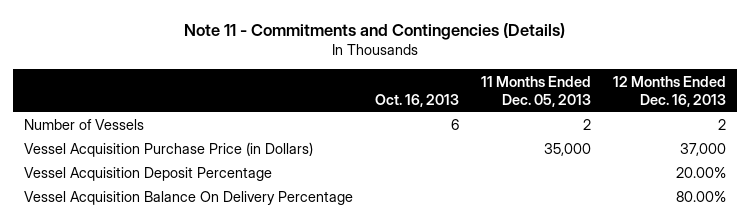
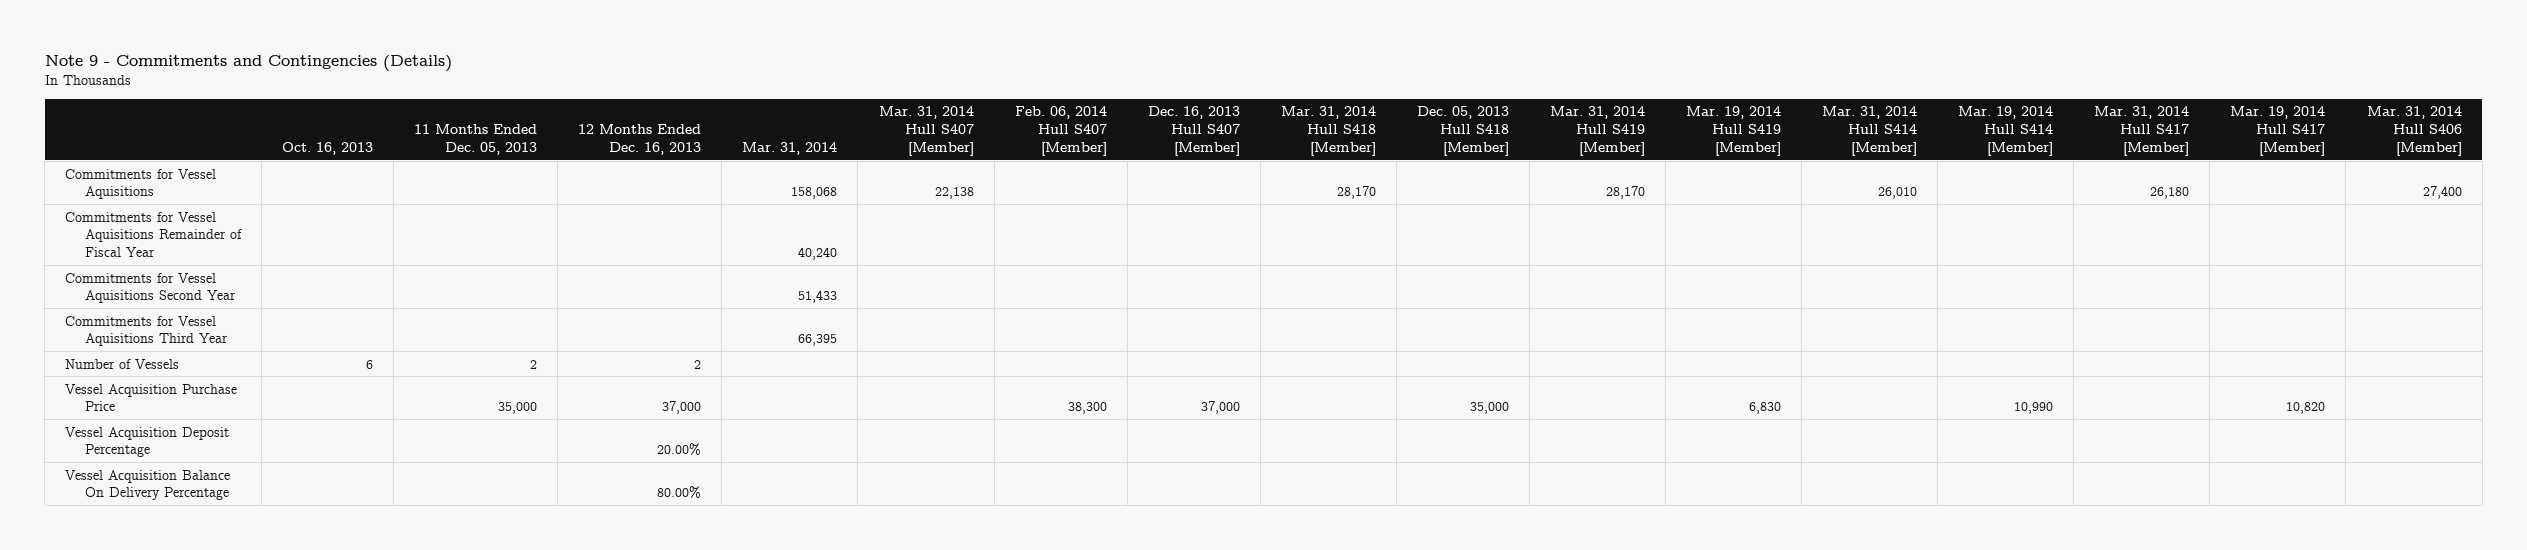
- Note 11 - Commitments and Contingencies (Details)
+ Note 9 - Commitments and Contingencies (Details)
- | Oct. 16, 2013 | 11 Months Ended Dec. 05, 2013 | 12 Months Ended Dec. 16, 2013
+ | Oct. 16, 2013 | 11 Months Ended Dec. 05, 2013 | 12 Months Ended Dec. 16, 2013 | Mar. 31, 2014 | Mar. 31, 2014 Hull S407 [Member] | Feb. 06, 2014 Hull S407 [Member] | Dec. 16, 2013 Hull S407 [Member] | Mar. 31, 2014 Hull S418 [Member] | Dec. 05, 2013 Hull S418 [Member] | Mar. 31, 2014 Hull S419 [Member] | Mar. 19, 2014 Hull S419 [Member] | Mar. 31, 2014 Hull S414 [Member] | Mar. 19, 2014 Hull S414 [Member] | Mar. 31, 2014 Hull S417 [Member] | Mar. 19, 2014 Hull S417 [Member] | Mar. 31, 2014 Hull S406 [Member]
+ Commitments for Vessel Aquisitions | | | | 158,068 | 22,138 | | | 28,170 | | 28,170 | | 26,010 | | 26,180 | | 27,400
+ Commitments for Vessel Aquisitions Remainder of Fiscal Year | | | | 40,240 | | | | | | | | | | | |
+ Commitments for Vessel Aquisitions Second Year | | | | 51,433 | | | | | | | | | | | |
+ Commitments for Vessel Aquisitions Third Year | | | | 66,395 | | | | | | | | | | | |
- Vessel Acquisition Purchase Price (in Dollars) | | 35,000 | 37,000
+ Vessel Acquisition Purchase Price | | 35,000 | 37,000 | | | 38,300 | 37,000 | | 35,000 | | 6,830 | | 10,990 | | 10,820 |

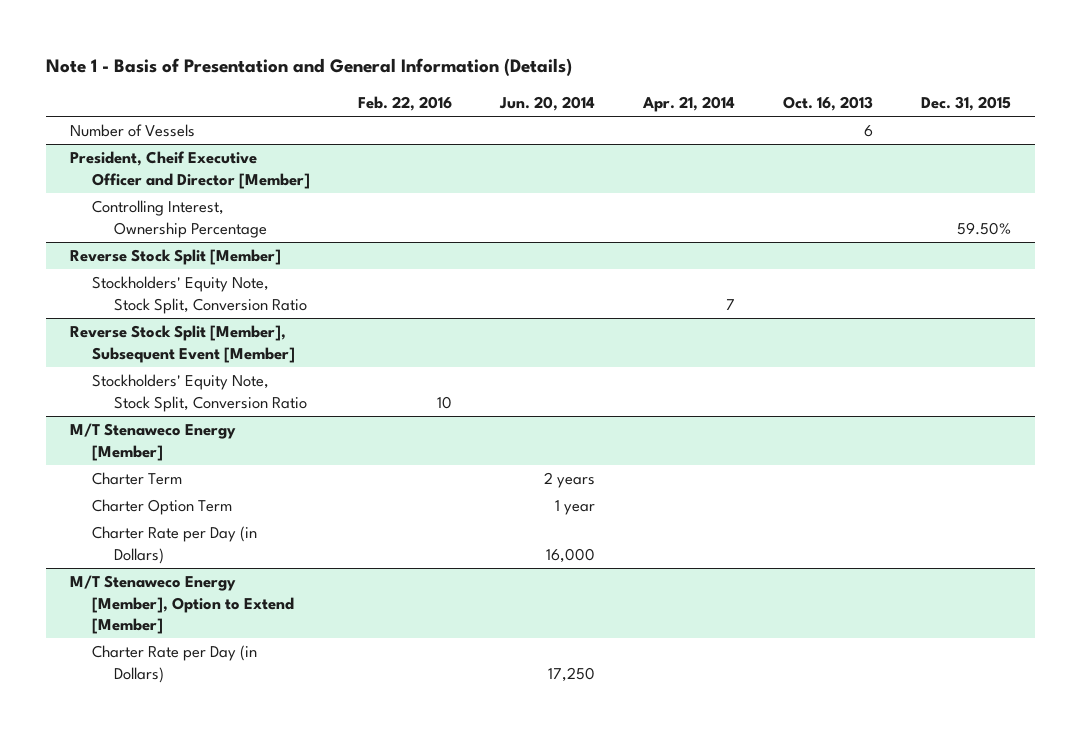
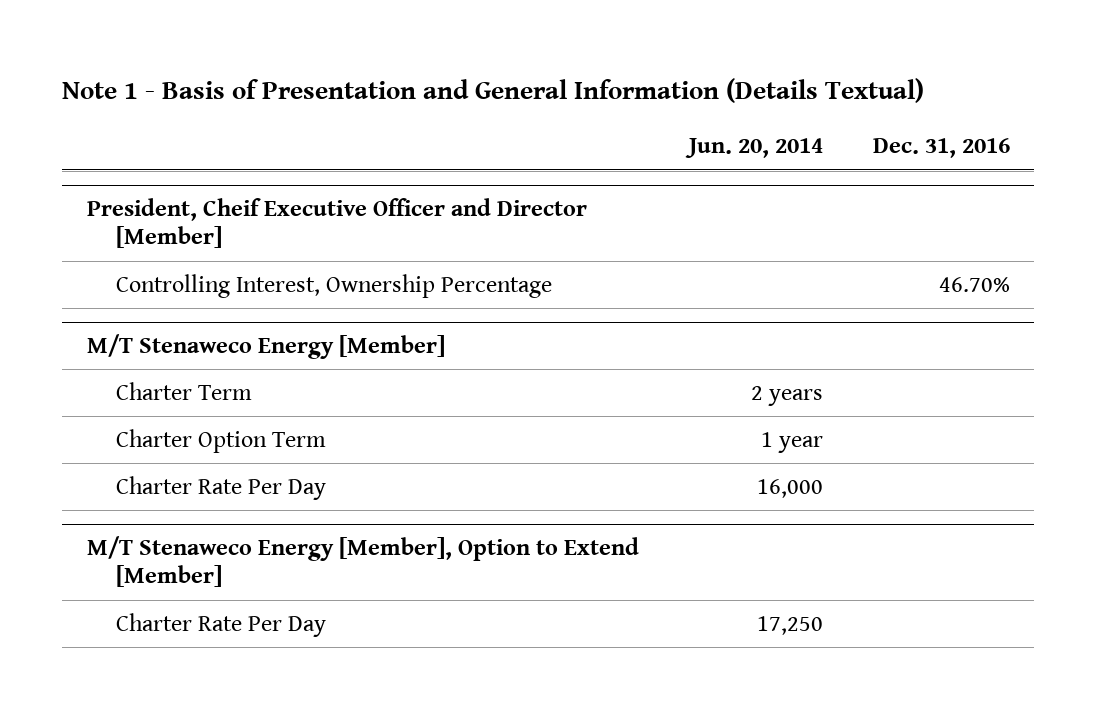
- Note 1 - Basis of Presentation and General Information (Details)
+ Note 1 - Basis of Presentation and General Information (Details Textual)
- | Feb. 22, 2016 | Jun. 20, 2014 | Apr. 21, 2014 | Oct. 16, 2013 | Dec. 31, 2015
+ | Jun. 20, 2014 | Dec. 31, 2016
- Number of Vessels | | | | 6 |
- Reverse Stock Split [Member]
- Stockholders' Equity Note, Stock Split, Conversion Ratio | | | 7 | |
- Reverse Stock Split [Member], Subsequent Event [Member]
- Stockholders' Equity Note, Stock Split, Conversion Ratio | 10 | | | |
@ M/T Stenaweco Energy [Member]
- Charter Rate per Day (in Dollars) | | 16,000 | | |
+ Charter Rate Per Day | 16,000 |
@ M/T Stenaweco Energy [Member], Option to Extend [Member]
- Charter Rate per Day (in Dollars) | | 17,250 | | |
+ Charter Rate Per Day | 17,250 |

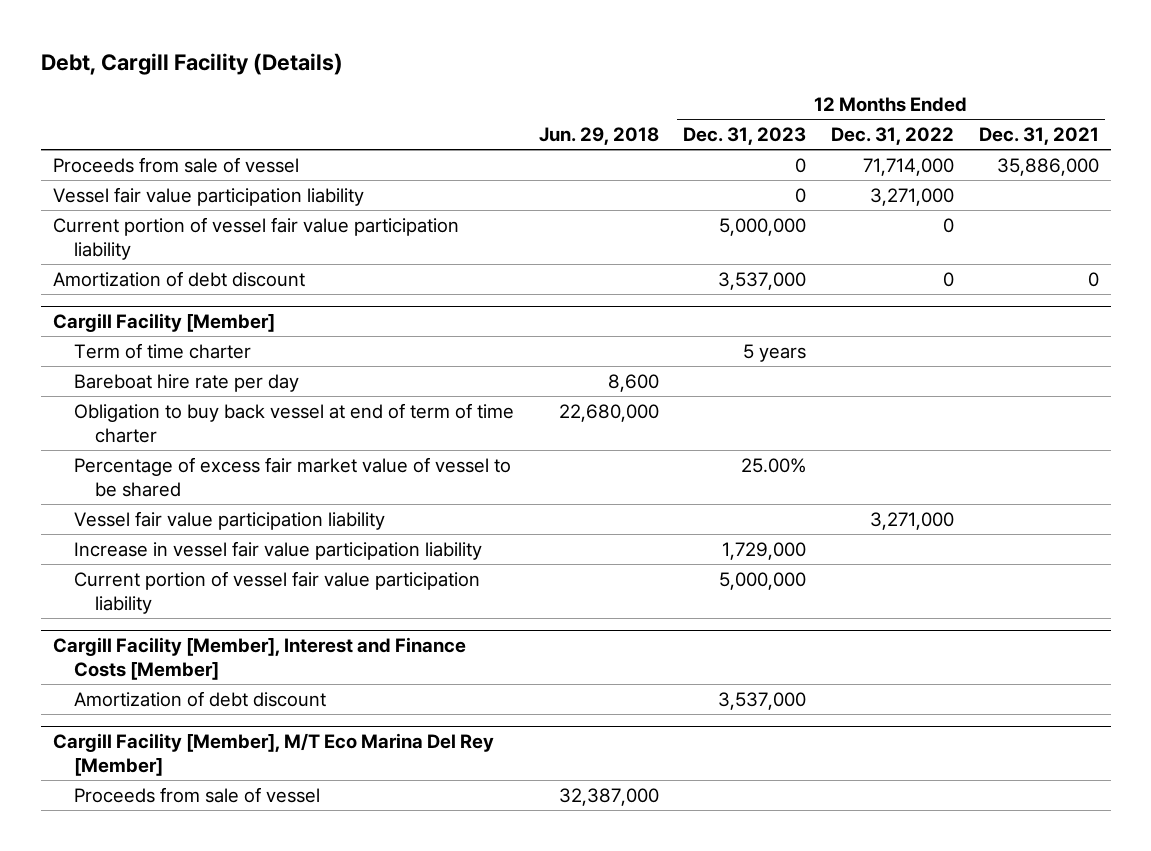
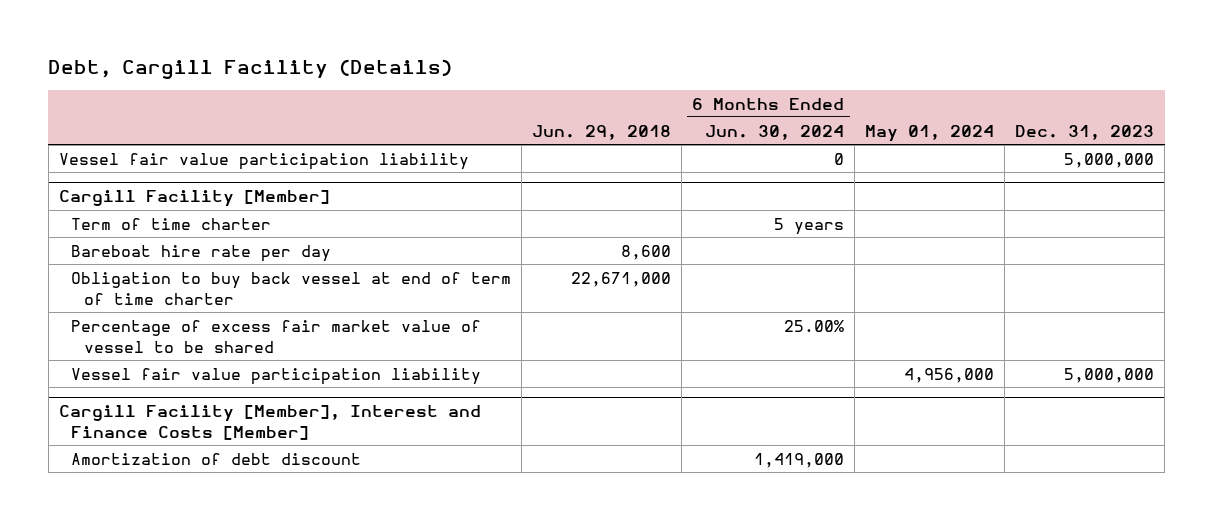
- | Jun. 29, 2018 | 12 Months Ended Dec. 31, 2023 | 12 Months Ended Dec. 31, 2022 | 12 Months Ended Dec. 31, 2021
+ | Jun. 29, 2018 | 6 Months Ended Jun. 30, 2024 | May 01, 2024 | Dec. 31, 2023
- Proceeds from sale of vessel | | 0 | 71,714,000 | 35,886,000
- Current portion of vessel fair value participation liability | | 5,000,000 | 0 |
- Amortization of debt discount | | 3,537,000 | 0 | 0
@ Cargill Facility [Member]
- Obligation to buy back vessel at end of term of time charter | 22,680,000 | | |
+ Obligation to buy back vessel at end of term of time charter | 22,671,000 | | |
- Increase in vessel fair value participation liability | | 1,729,000 | |
- Current portion of vessel fair value participation liability | | 5,000,000 | |
- Cargill Facility [Member], M/T Eco Marina Del Rey [Member]
- Proceeds from sale of vessel | 32,387,000 | | |

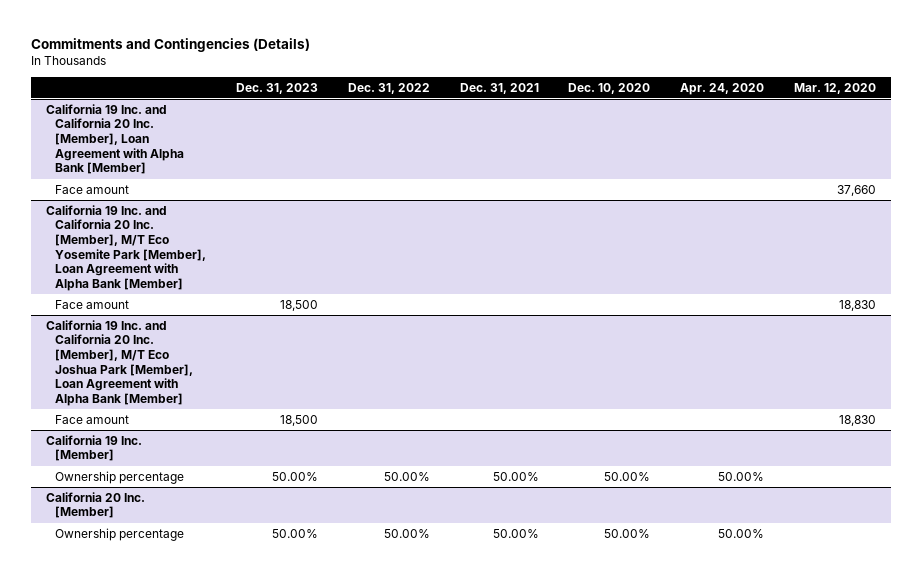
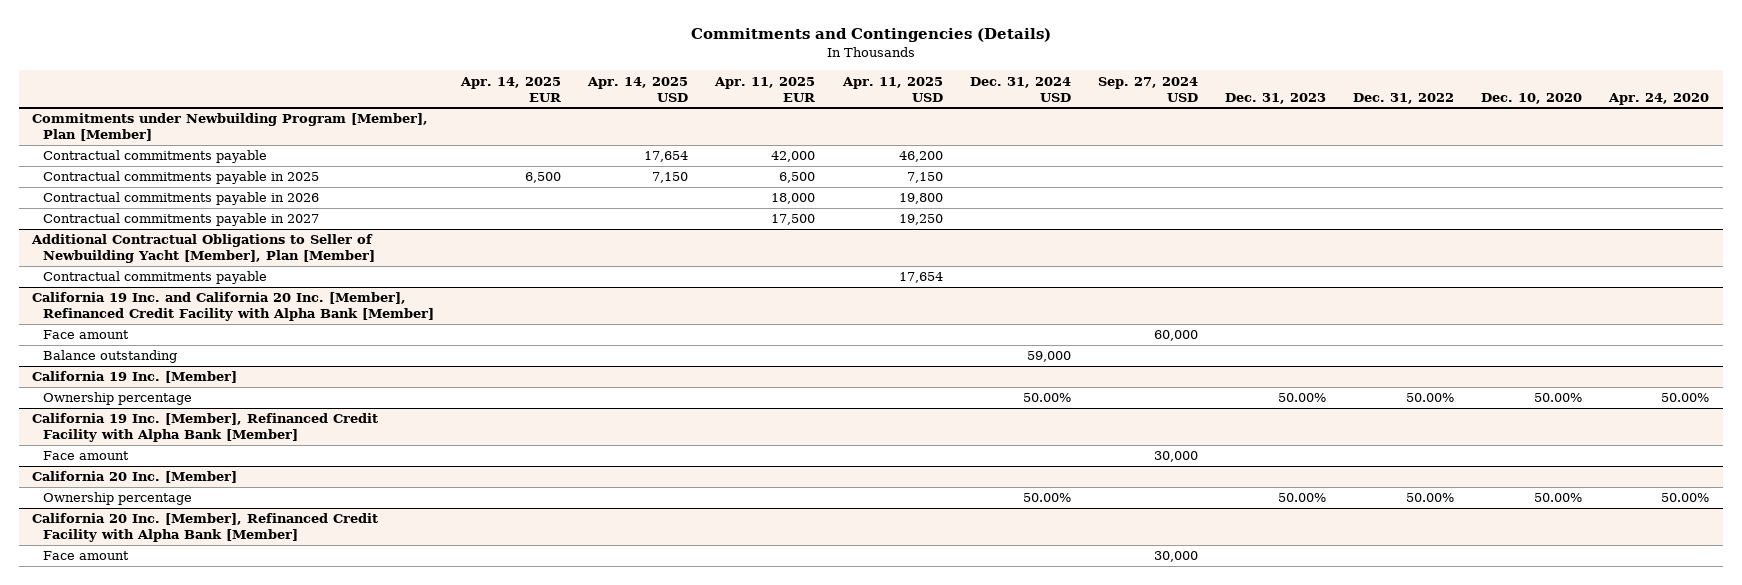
- | Dec. 31, 2023 | Dec. 31, 2022 | Dec. 31, 2021 | Dec. 10, 2020 | Apr. 24, 2020 | Mar. 12, 2020
+ | Apr. 14, 2025 EUR | Apr. 14, 2025 USD | Apr. 11, 2025 EUR | Apr. 11, 2025 USD | Dec. 31, 2024 USD | Sep. 27, 2024 USD | Dec. 31, 2023 | Dec. 31, 2022 | Dec. 10, 2020 | Apr. 24, 2020
- California 19 Inc. and California 20 Inc. [Member], Loan Agreement with Alpha Bank [Member]
+ Commitments under Newbuilding Program [Member], Plan [Member]
+ Contractual commitments payable | | 17,654 | 42,000 | 46,200 | | | | | |
+ Contractual commitments payable in 2025 | 6,500 | 7,150 | 6,500 | 7,150 | | | | | |
+ Contractual commitments payable in 2026 | | | 18,000 | 19,800 | | | | | |
+ Contractual commitments payable in 2027 | | | 17,500 | 19,250 | | | | | |
+ Additional Contractual Obligations to Seller of Newbuilding Yacht [Member], Plan [Member]
+ Contractual commitments payable | | | | 17,654 | | | | | |
+ California 19 Inc. and California 20 Inc. [Member], Refinanced Credit Facility with Alpha Bank [Member]
- California 19 Inc. and California 20 Inc. [Member], M/T Eco Yosemite Park [Member], Loan Agreement with Alpha Bank [Member]
- Face amount | 18,500 | | | | | 18,830
- California 19 Inc. and California 20 Inc. [Member], M/T Eco Joshua Park [Member], Loan Agreement with Alpha Bank [Member]
- Face amount | 18,500 | | | | | 18,830
+ Balance outstanding | | | | | 59,000 | | | | |
+ California 19 Inc. [Member], Refinanced Credit Facility with Alpha Bank [Member]
+ Face amount | | | | | | 30,000 | | | |
+ California 20 Inc. [Member], Refinanced Credit Facility with Alpha Bank [Member]
+ Face amount | | | | | | 30,000 | | | |

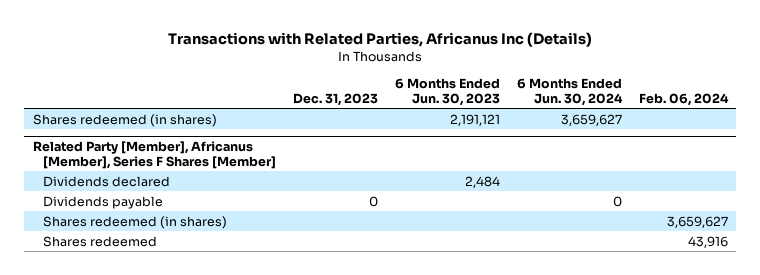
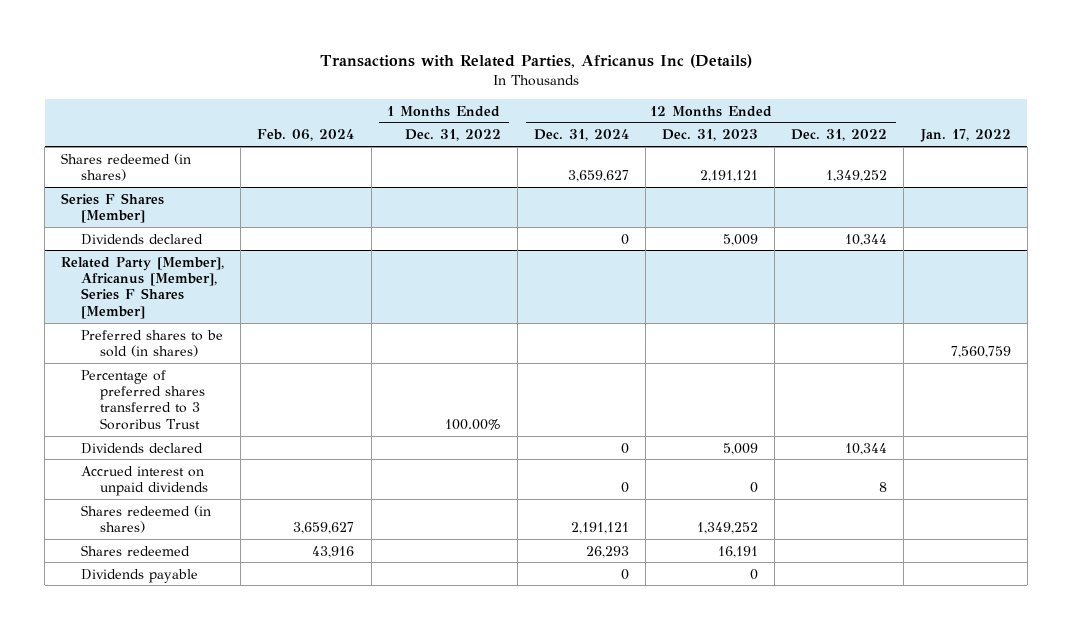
- | Dec. 31, 2023 | 6 Months Ended Jun. 30, 2023 | 6 Months Ended Jun. 30, 2024 | Feb. 06, 2024
+ | Feb. 06, 2024 | 1 Months Ended Dec. 31, 2022 | 12 Months Ended Dec. 31, 2024 | 12 Months Ended Dec. 31, 2023 | 12 Months Ended Dec. 31, 2022 | Jan. 17, 2022
+ Series F Shares [Member]
+ Dividends declared | | | 0 | 5,009 | 10,344 |
@ Related Party [Member], Africanus [Member], Series F Shares [Member]
+ Preferred shares to be sold (in shares) | | | | | | 7,560,759
+ Percentage of preferred shares transferred to 3 Sororibus Trust | | 100.00% | | | |
+ Accrued interest on unpaid dividends | | | 0 | 0 | 8 |
moved down: Dividends payable | | | 0 | 0 | |

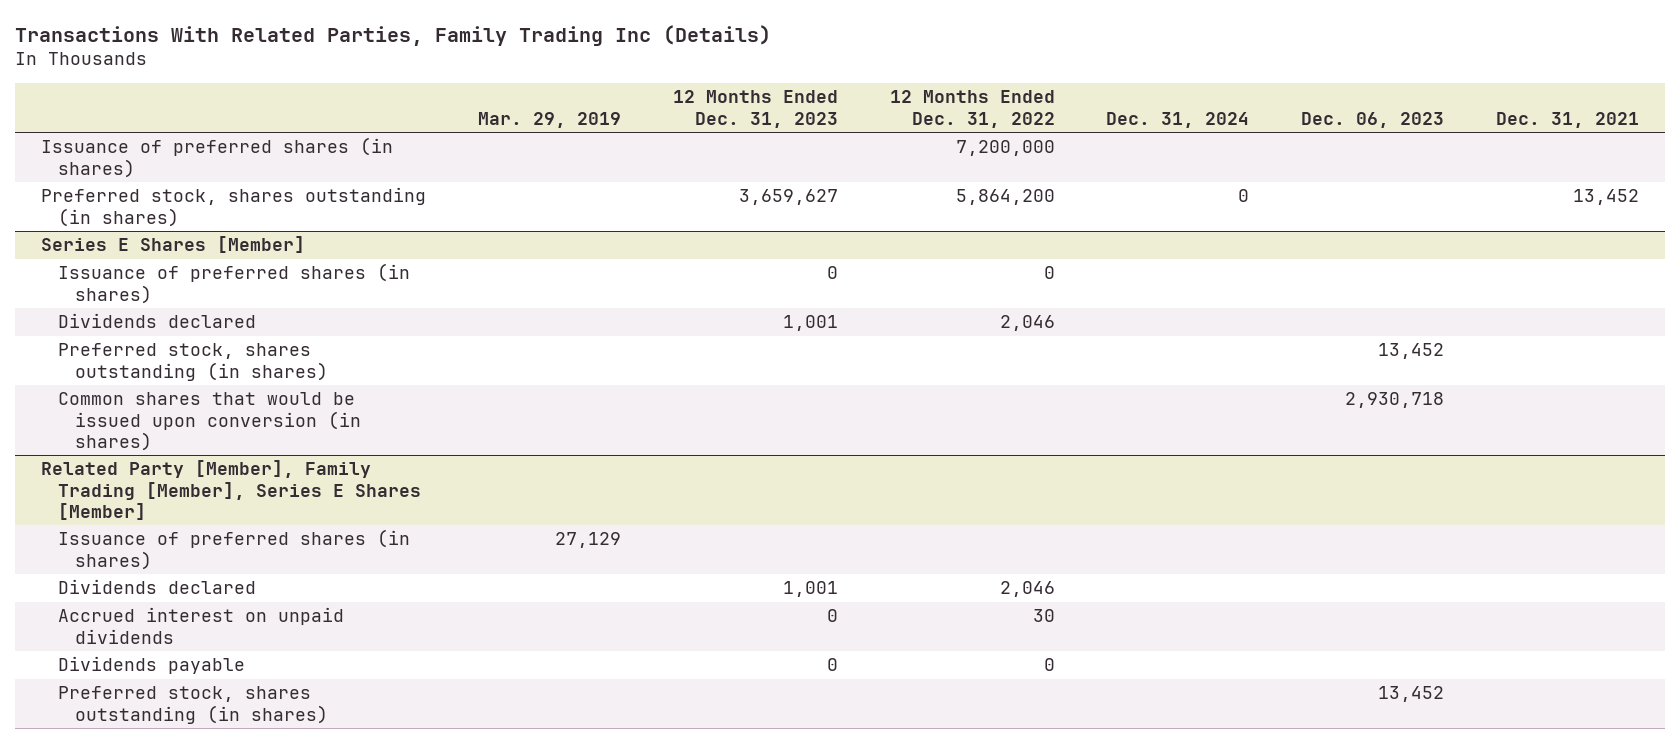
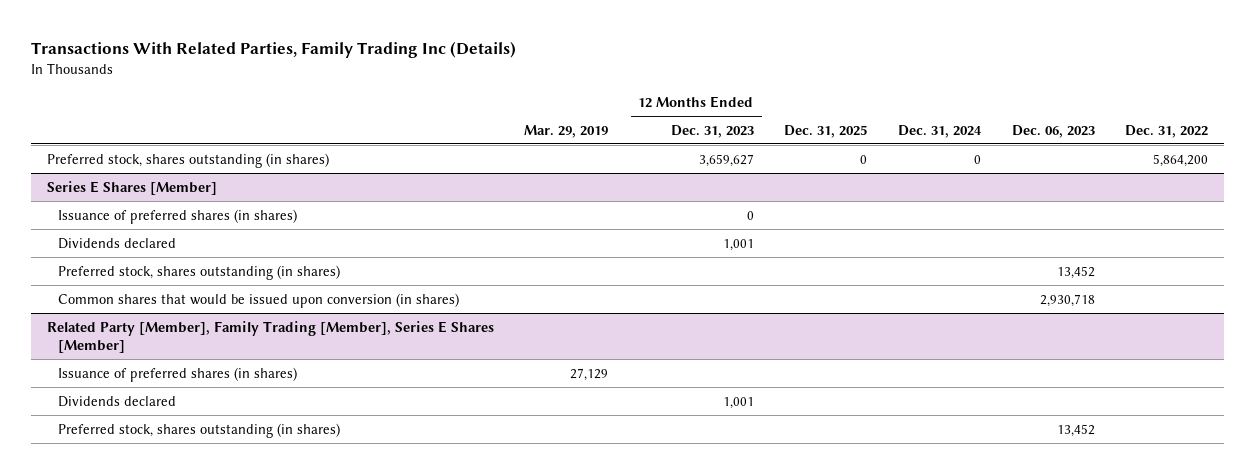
- | Mar. 29, 2019 | 12 Months Ended Dec. 31, 2023 | 12 Months Ended Dec. 31, 2022 | Dec. 31, 2024 | Dec. 06, 2023 | Dec. 31, 2021
+ | Mar. 29, 2019 | 12 Months Ended Dec. 31, 2023 | Dec. 31, 2025 | Dec. 31, 2024 | Dec. 06, 2023 | Dec. 31, 2022
- Issuance of preferred shares (in shares) | | | 7,200,000 | | |
@ Related Party [Member], Family Trading [Member], Series E Shares [Member]
- Accrued interest on unpaid dividends | | 0 | 30 | | |
- Dividends payable | | 0 | 0 | | |

